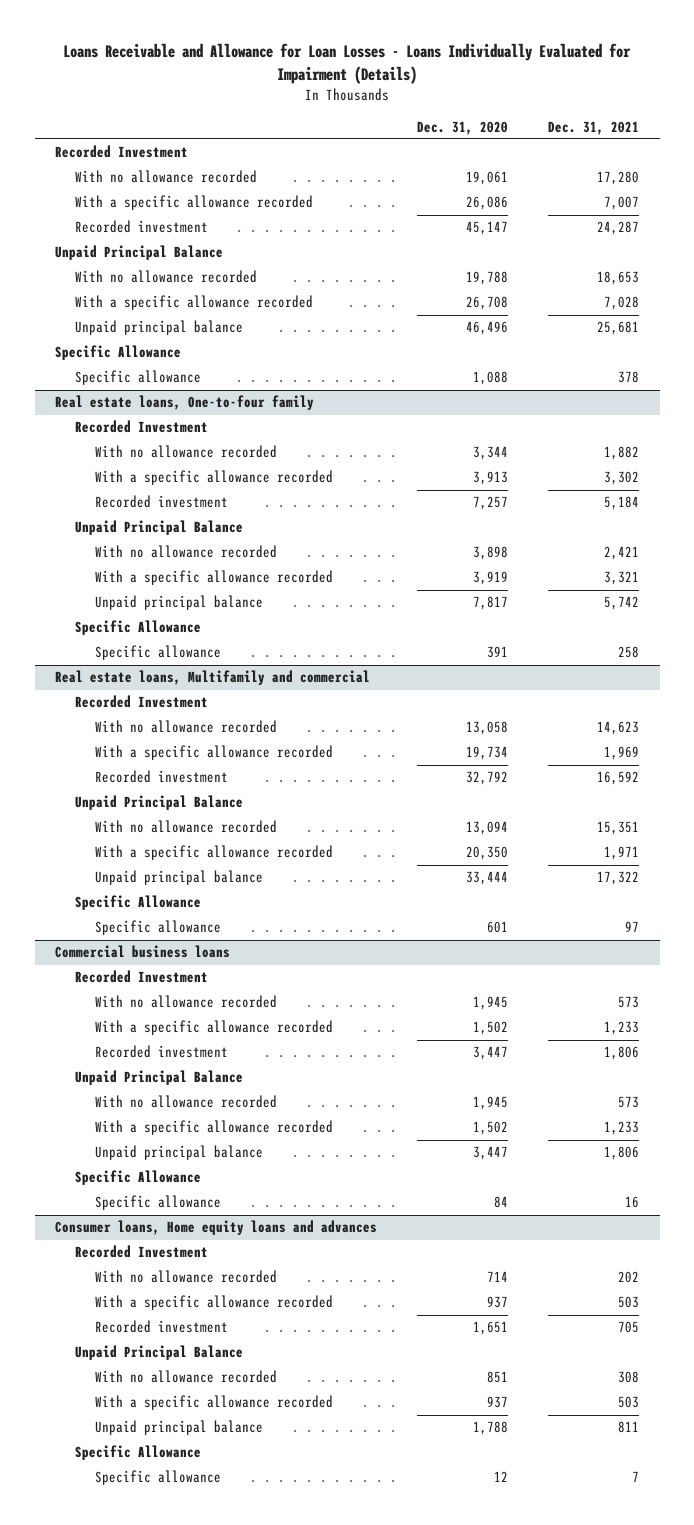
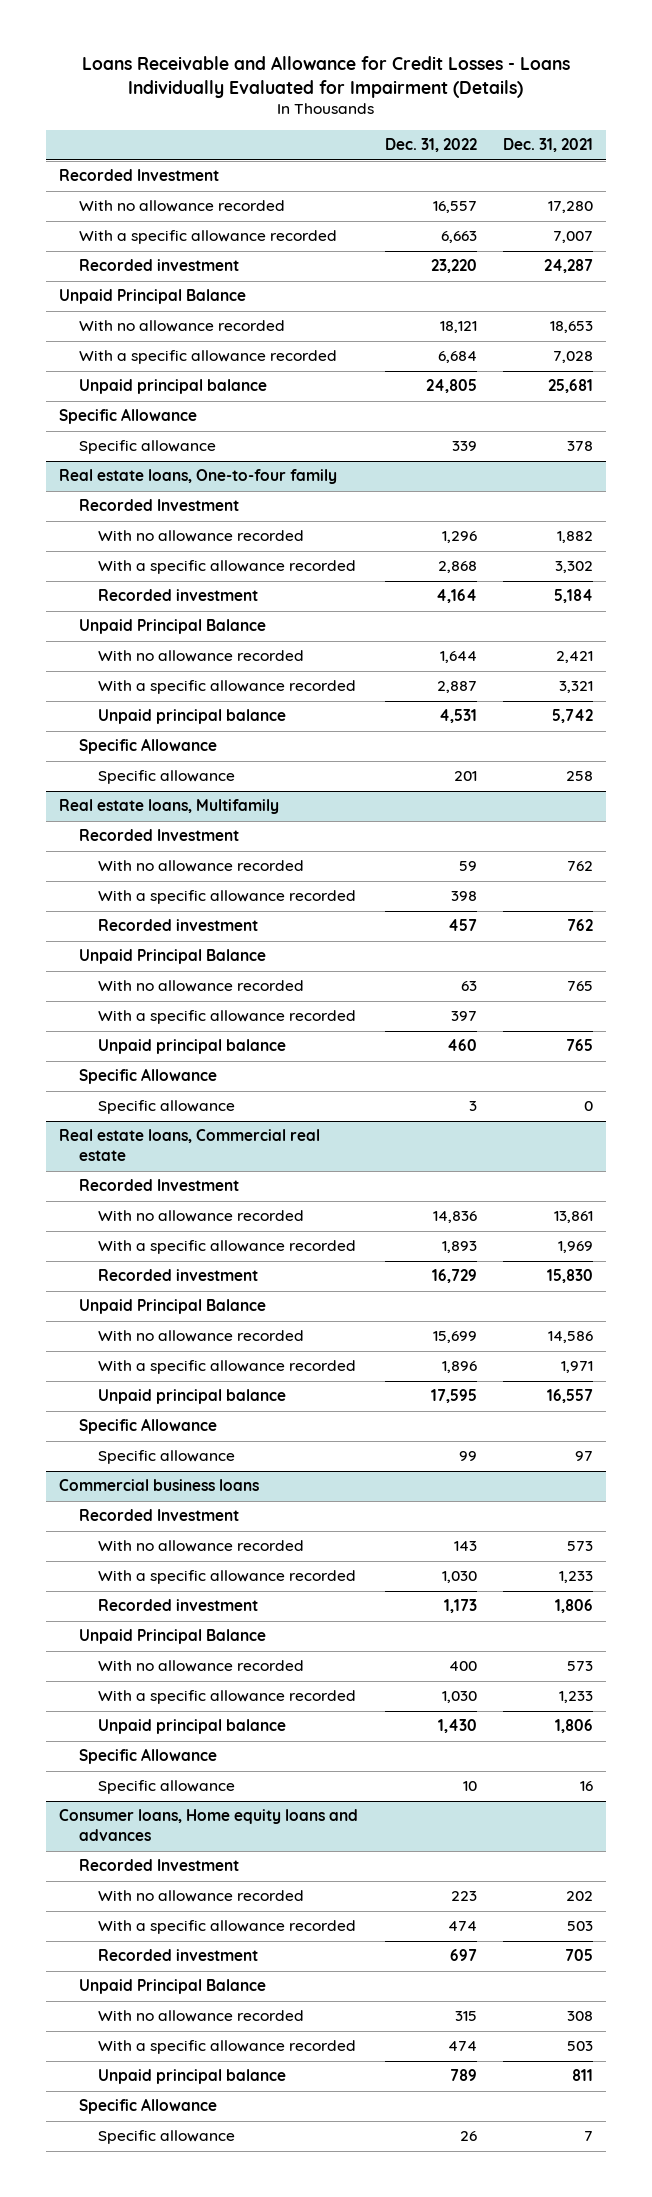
- Loans Receivable and Allowance for Loan Losses - Loans Individually Evaluated for Impairment (Details)
+ Loans Receivable and Allowance for Credit Losses - Loans Individually Evaluated for Impairment (Details)
- | Dec. 31, 2020 | Dec. 31, 2021
+ | Dec. 31, 2022 | Dec. 31, 2021
- Real estate loans, Multifamily and commercial
+ Real estate loans, Multifamily
- With no allowance recorded | 13,058 | 14,623
+ With no allowance recorded | 59 | 762
+ With a specific allowance recorded | 398 |
+ Recorded investment | 457 | 762
+ Unpaid Principal Balance
+ With no allowance recorded | 63 | 765
+ With a specific allowance recorded | 397 |
+ Unpaid principal balance | 460 | 765
+ Specific Allowance
+ Specific allowance | 3 | 0
+ Real estate loans, Commercial real estate
+ Recorded Investment
+ With no allowance recorded | 14,836 | 13,861
- Recorded investment | 32,792 | 16,592
+ Recorded investment | 16,729 | 15,830
- With no allowance recorded | 13,094 | 15,351
+ With no allowance recorded | 15,699 | 14,586
- Unpaid principal balance | 33,444 | 17,322
+ Unpaid principal balance | 17,595 | 16,557

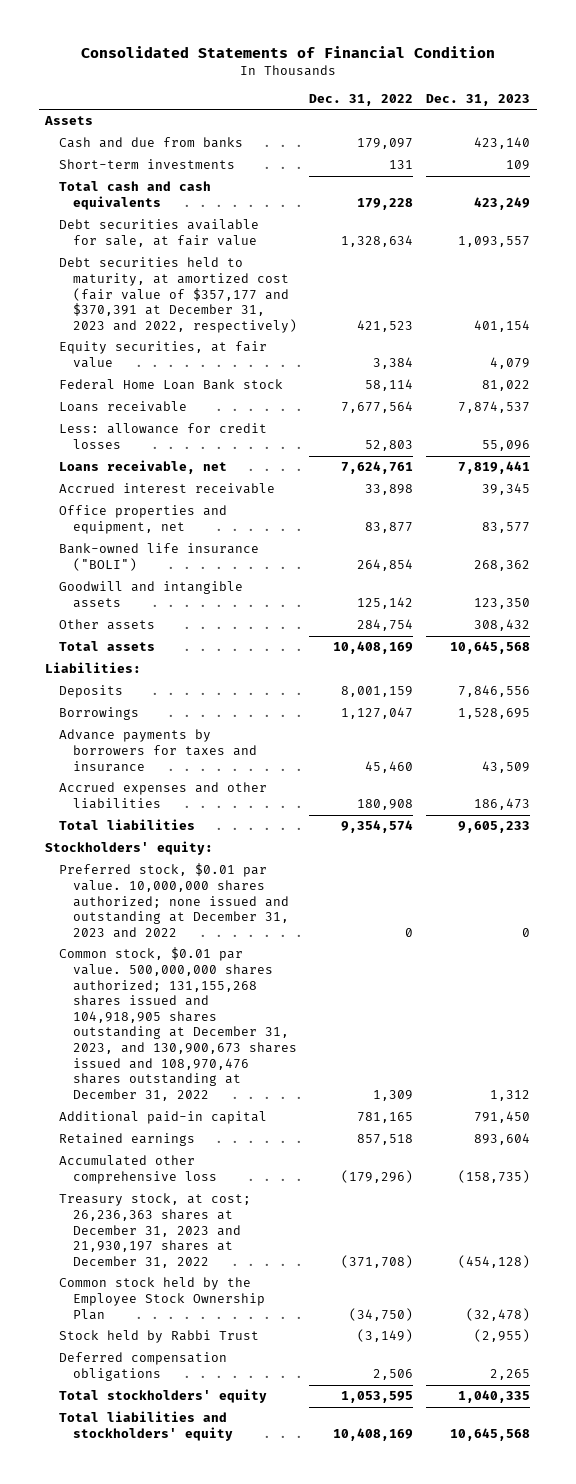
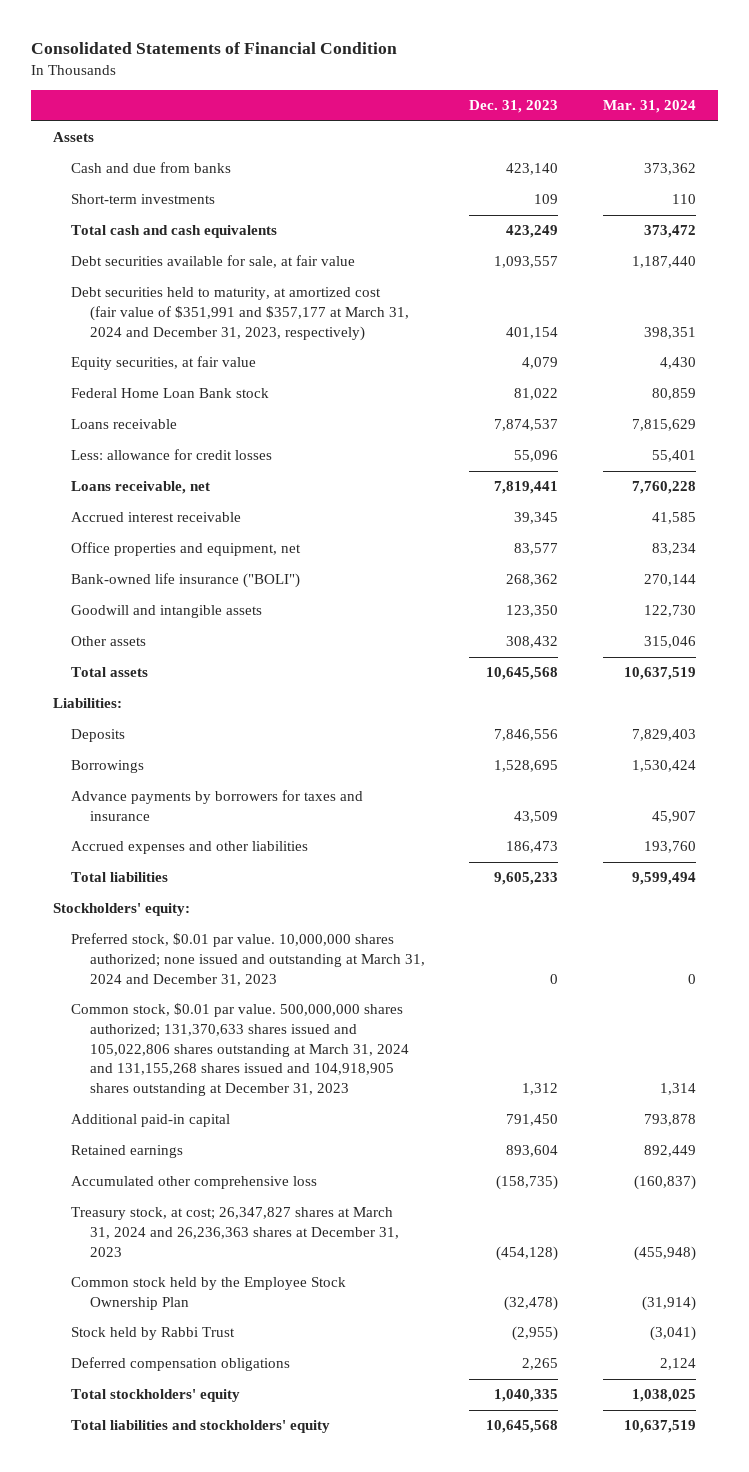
- | Dec. 31, 2022 | Dec. 31, 2023
+ | Dec. 31, 2023 | Mar. 31, 2024
- Debt securities held to maturity, at amortized cost (fair value of $357,177 and $370,391 at December 31, 2023 and 2022, respectively) | 421,523 | 401,154
+ Debt securities held to maturity, at amortized cost (fair value of $351,991 and $357,177 at March 31, 2024 and December 31, 2023, respectively) | 401,154 | 398,351
- Preferred stock, $0.01 par value. 10,000,000 shares authorized; none issued and outstanding at December 31, 2023 and 2022 | 0 | 0
- Common stock, $0.01 par value. 500,000,000 shares authorized; 131,155,268 shares issued and 104,918,905 shares outstanding at December 31, 2023, and 130,900,673 shares issued and 108,970,476 shares outstanding at December 31, 2022 | 1,309 | 1,312
+ Preferred stock, $0.01 par value. 10,000,000 shares authorized; none issued and outstanding at March 31, 2024 and December 31, 2023 | 0 | 0
+ Common stock, $0.01 par value. 500,000,000 shares authorized; 131,370,633 shares issued and 105,022,806 shares outstanding at March 31, 2024 and 131,155,268 shares issued and 104,918,905 shares outstanding at December 31, 2023 | 1,312 | 1,314
- Treasury stock, at cost; 26,236,363 shares at December 31, 2023 and 21,930,197 shares at December 31, 2022 | (371,708) | (454,128)
+ Treasury stock, at cost; 26,347,827 shares at March 31, 2024 and 26,236,363 shares at December 31, 2023 | (454,128) | (455,948)

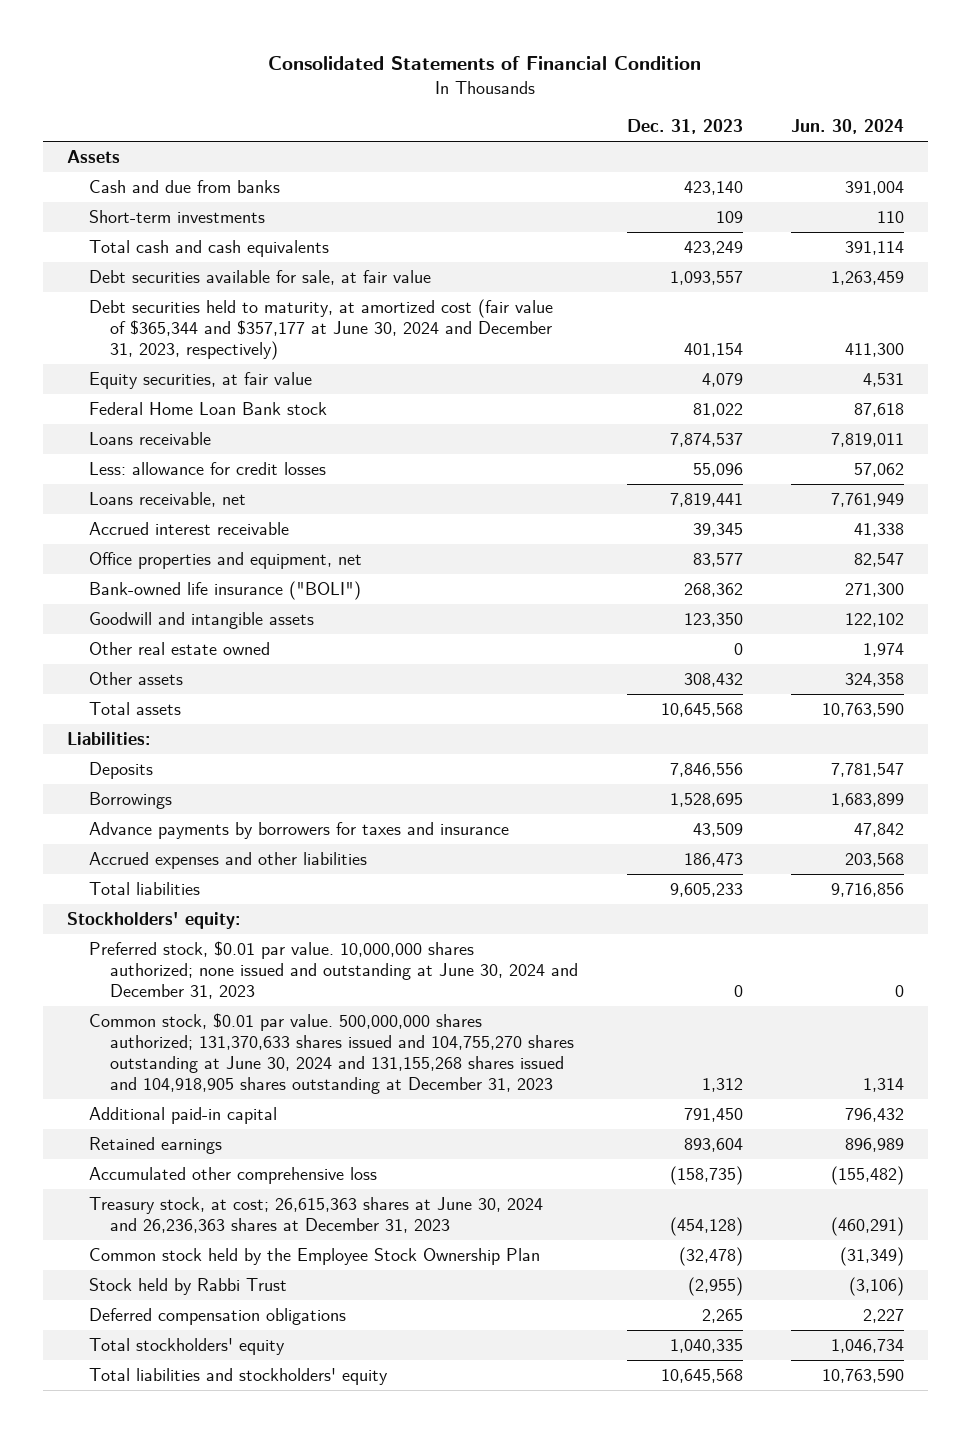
- | Dec. 31, 2023 | Mar. 31, 2024
+ | Dec. 31, 2023 | Jun. 30, 2024
- Debt securities held to maturity, at amortized cost (fair value of $351,991 and $357,177 at March 31, 2024 and December 31, 2023, respectively) | 401,154 | 398,351
+ Debt securities held to maturity, at amortized cost (fair value of $365,344 and $357,177 at June 30, 2024 and December 31, 2023, respectively) | 401,154 | 411,300
+ Other real estate owned | 0 | 1,974
- Preferred stock, $0.01 par value. 10,000,000 shares authorized; none issued and outstanding at March 31, 2024 and December 31, 2023 | 0 | 0
- Common stock, $0.01 par value. 500,000,000 shares authorized; 131,370,633 shares issued and 105,022,806 shares outstanding at March 31, 2024 and 131,155,268 shares issued and 104,918,905 shares outstanding at December 31, 2023 | 1,312 | 1,314
+ Preferred stock, $0.01 par value. 10,000,000 shares authorized; none issued and outstanding at June 30, 2024 and December 31, 2023 | 0 | 0
+ Common stock, $0.01 par value. 500,000,000 shares authorized; 131,370,633 shares issued and 104,755,270 shares outstanding at June 30, 2024 and 131,155,268 shares issued and 104,918,905 shares outstanding at December 31, 2023 | 1,312 | 1,314
- Treasury stock, at cost; 26,347,827 shares at March 31, 2024 and 26,236,363 shares at December 31, 2023 | (454,128) | (455,948)
+ Treasury stock, at cost; 26,615,363 shares at June 30, 2024 and 26,236,363 shares at December 31, 2023 | (454,128) | (460,291)

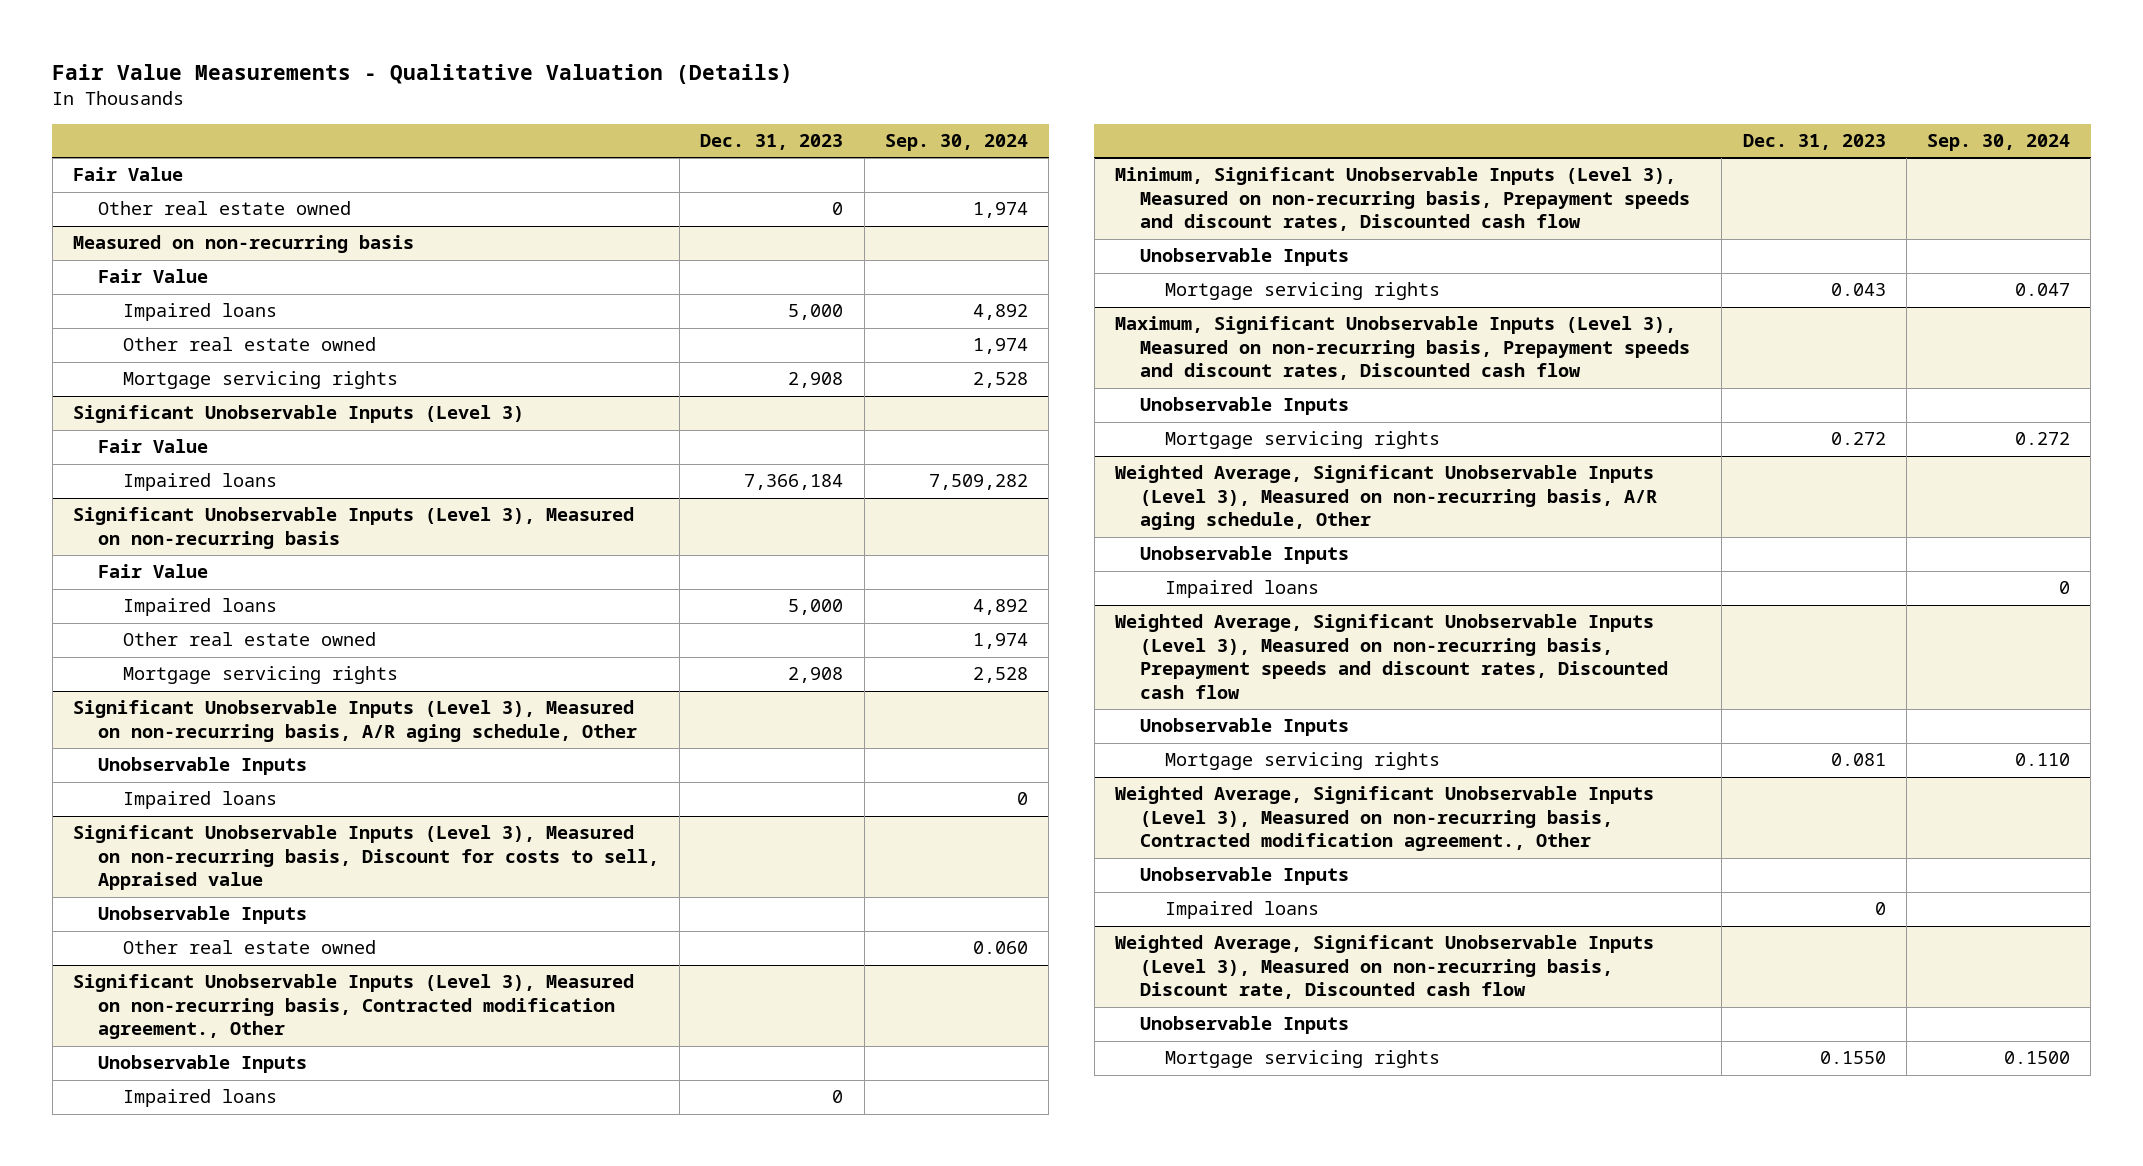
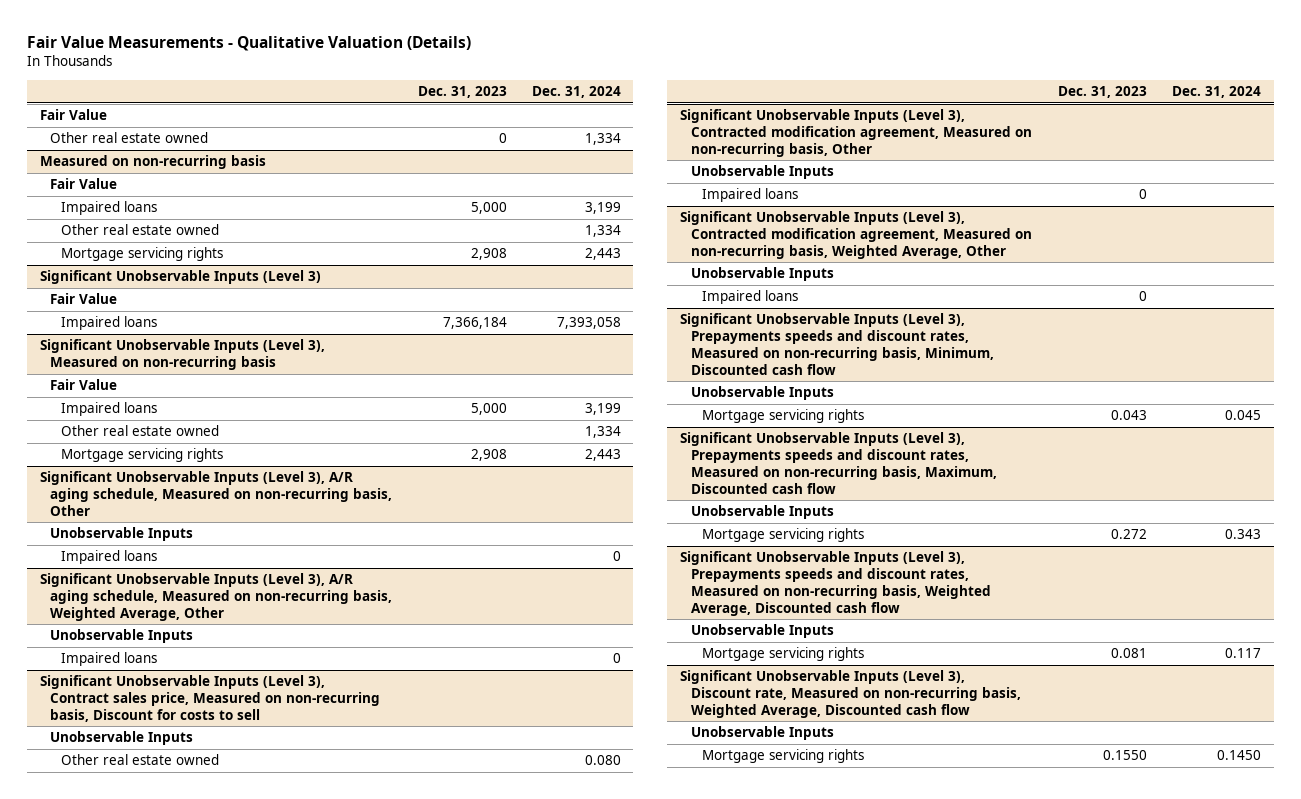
- | Dec. 31, 2023 | Sep. 30, 2024
+ | Dec. 31, 2023 | Dec. 31, 2024
- Significant Unobservable Inputs (Level 3), Measured on non-recurring basis, A/R aging schedule, Other
+ Significant Unobservable Inputs (Level 3), A/R aging schedule, Measured on non-recurring basis, Other
- Significant Unobservable Inputs (Level 3), Measured on non-recurring basis, Discount for costs to sell, Appraised value
+ Significant Unobservable Inputs (Level 3), A/R aging schedule, Measured on non-recurring basis, Weighted Average, Other
+ Impaired loans | | 0
+ Significant Unobservable Inputs (Level 3), Contract sales price, Measured on non-recurring basis, Discount for costs to sell
+ Unobservable Inputs
- Significant Unobservable Inputs (Level 3), Measured on non-recurring basis, Contracted modification agreement., Other
+ Significant Unobservable Inputs (Level 3), Contracted modification agreement, Measured on non-recurring basis, Other
- Minimum, Significant Unobservable Inputs (Level 3), Measured on non-recurring basis, Prepayment speeds and discount rates, Discounted cash flow
+ Significant Unobservable Inputs (Level 3), Contracted modification agreement, Measured on non-recurring basis, Weighted Average, Other
+ Impaired loans | 0 |
+ Significant Unobservable Inputs (Level 3), Prepayments speeds and discount rates, Measured on non-recurring basis, Minimum, Discounted cash flow
+ Unobservable Inputs
- Maximum, Significant Unobservable Inputs (Level 3), Measured on non-recurring basis, Prepayment speeds and discount rates, Discounted cash flow
+ Significant Unobservable Inputs (Level 3), Prepayments speeds and discount rates, Measured on non-recurring basis, Maximum, Discounted cash flow
- Weighted Average, Significant Unobservable Inputs (Level 3), Measured on non-recurring basis, A/R aging schedule, Other
- Unobservable Inputs
- Impaired loans | | 0
- Weighted Average, Significant Unobservable Inputs (Level 3), Measured on non-recurring basis, Prepayment speeds and discount rates, Discounted cash flow
+ Significant Unobservable Inputs (Level 3), Prepayments speeds and discount rates, Measured on non-recurring basis, Weighted Average, Discounted cash flow
- Weighted Average, Significant Unobservable Inputs (Level 3), Measured on non-recurring basis, Contracted modification agreement., Other
- Unobservable Inputs
- Impaired loans | 0 |
- Weighted Average, Significant Unobservable Inputs (Level 3), Measured on non-recurring basis, Discount rate, Discounted cash flow
+ Significant Unobservable Inputs (Level 3), Discount rate, Measured on non-recurring basis, Weighted Average, Discounted cash flow

